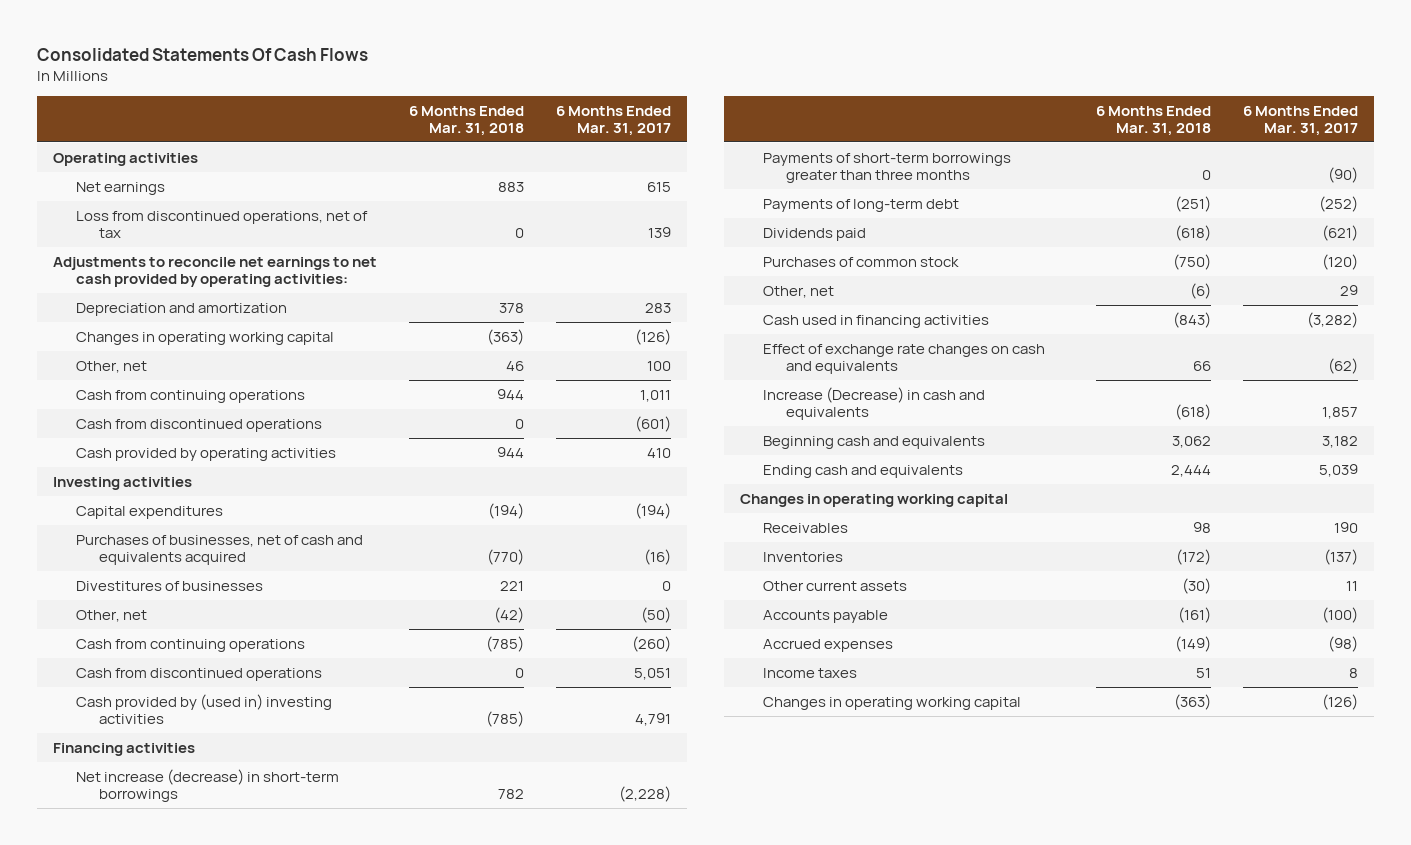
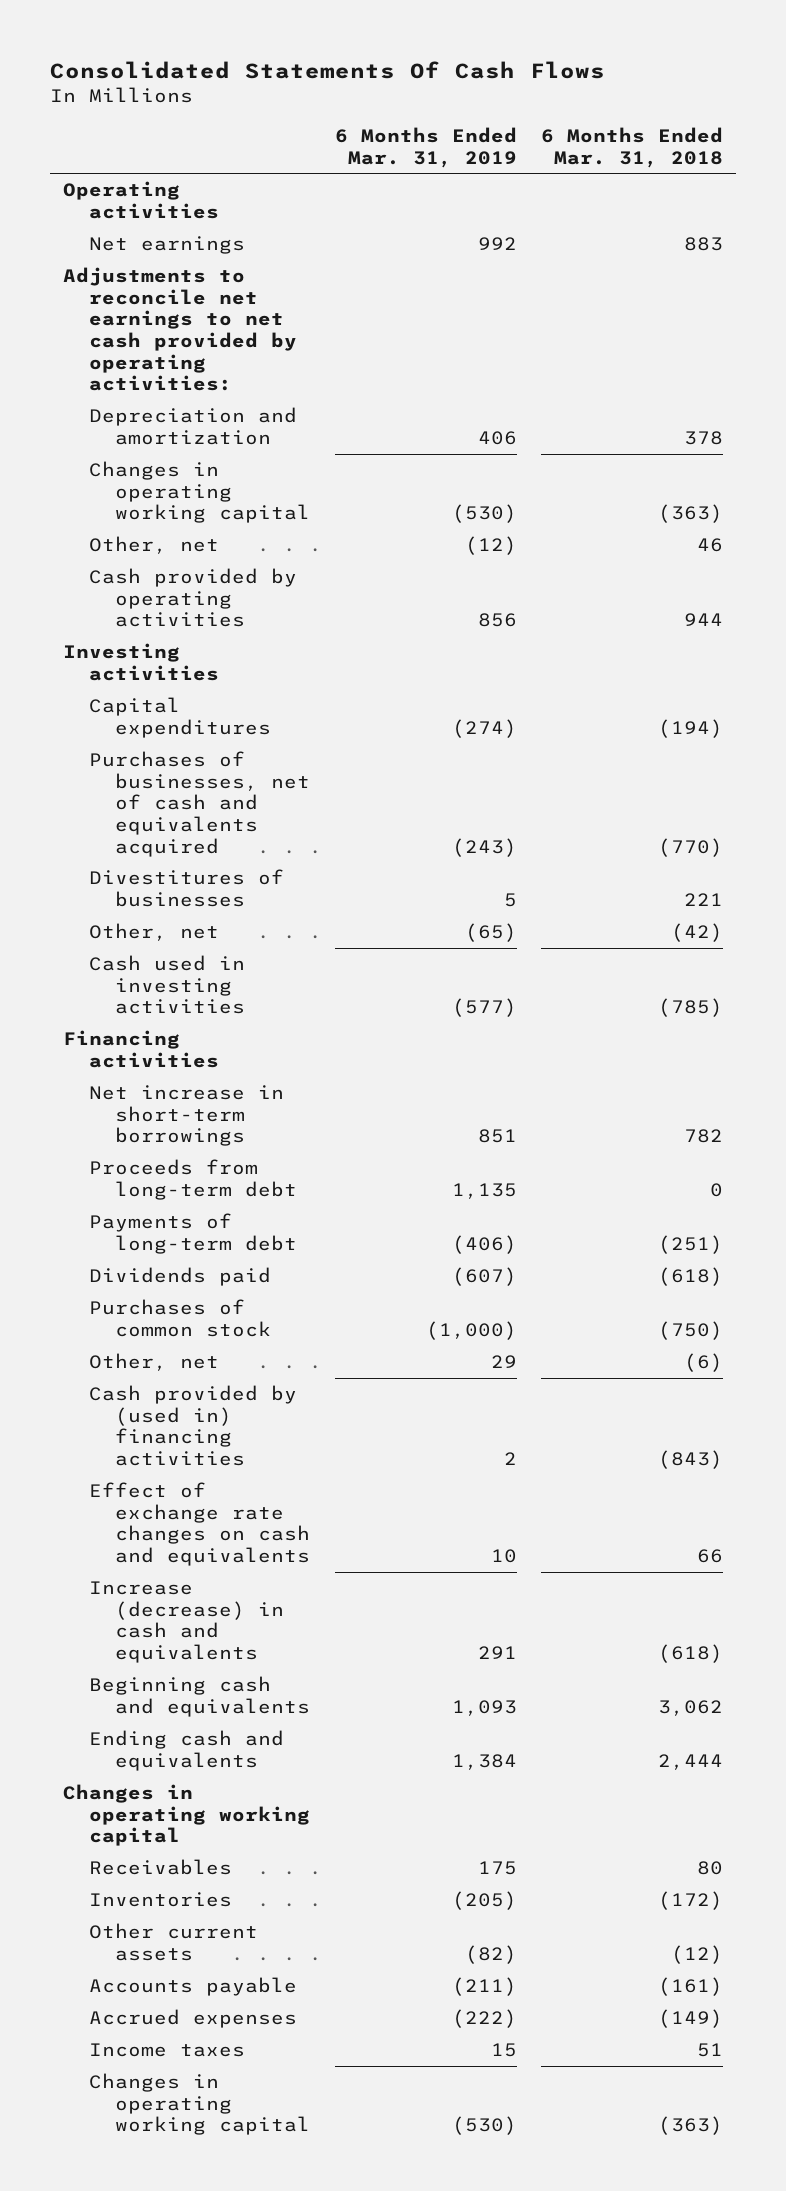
- | 6 Months Ended Mar. 31, 2018 | 6 Months Ended Mar. 31, 2017
+ | 6 Months Ended Mar. 31, 2019 | 6 Months Ended Mar. 31, 2018
- Loss from discontinued operations, net of tax | 0 | 139
- Cash from continuing operations | 944 | 1,011
- Cash from discontinued operations | 0 | (601)
- Cash from continuing operations | (785) | (260)
- Cash from discontinued operations | 0 | 5,051
- Cash provided by (used in) investing activities | (785) | 4,791
+ Cash used in investing activities | (577) | (785)
- Net increase (decrease) in short-term borrowings | 782 | (2,228)
- Payments of short-term borrowings greater than three months | 0 | (90)
+ Net increase in short-term borrowings | 851 | 782
+ Proceeds from long-term debt | 1,135 | 0
- Cash used in financing activities | (843) | (3,282)
+ Cash provided by (used in) financing activities | 2 | (843)
- Increase (Decrease) in cash and equivalents | (618) | 1,857
+ Increase (decrease) in cash and equivalents | 291 | (618)
- Receivables | 98 | 190
+ Receivables | 175 | 80
- Other current assets | (30) | 11
+ Other current assets | (82) | (12)

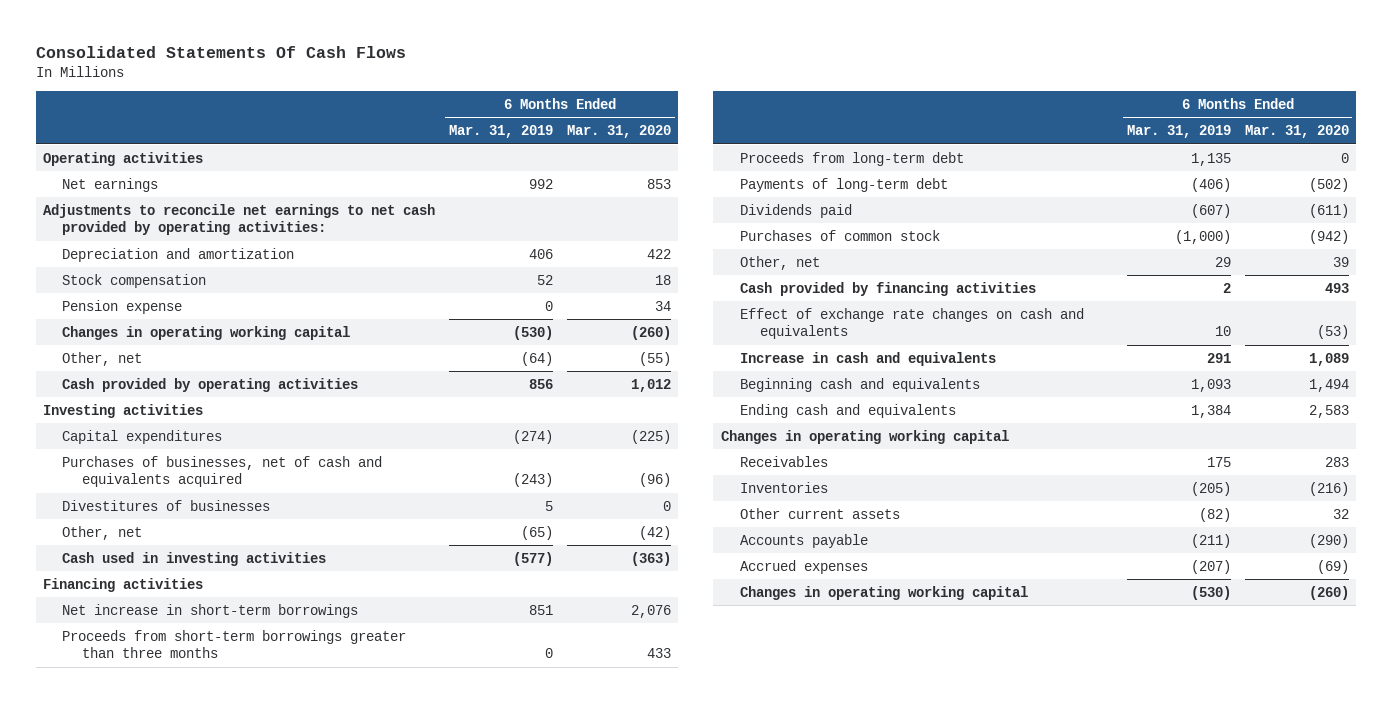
- | 6 Months Ended Mar. 31, 2019 | 6 Months Ended Mar. 31, 2018
+ | 6 Months Ended Mar. 31, 2019 | 6 Months Ended Mar. 31, 2020
+ Stock compensation | 52 | 18
+ Pension expense | 0 | 34
- Other, net | (12) | 46
+ Other, net | (64) | (55)
+ Proceeds from short-term borrowings greater than three months | 0 | 433
- Cash provided by (used in) financing activities | 2 | (843)
+ Cash provided by financing activities | 2 | 493
- Increase (decrease) in cash and equivalents | 291 | (618)
+ Increase in cash and equivalents | 291 | 1,089
- Accrued expenses | (222) | (149)
- Income taxes | 15 | 51
+ Accrued expenses | (207) | (69)

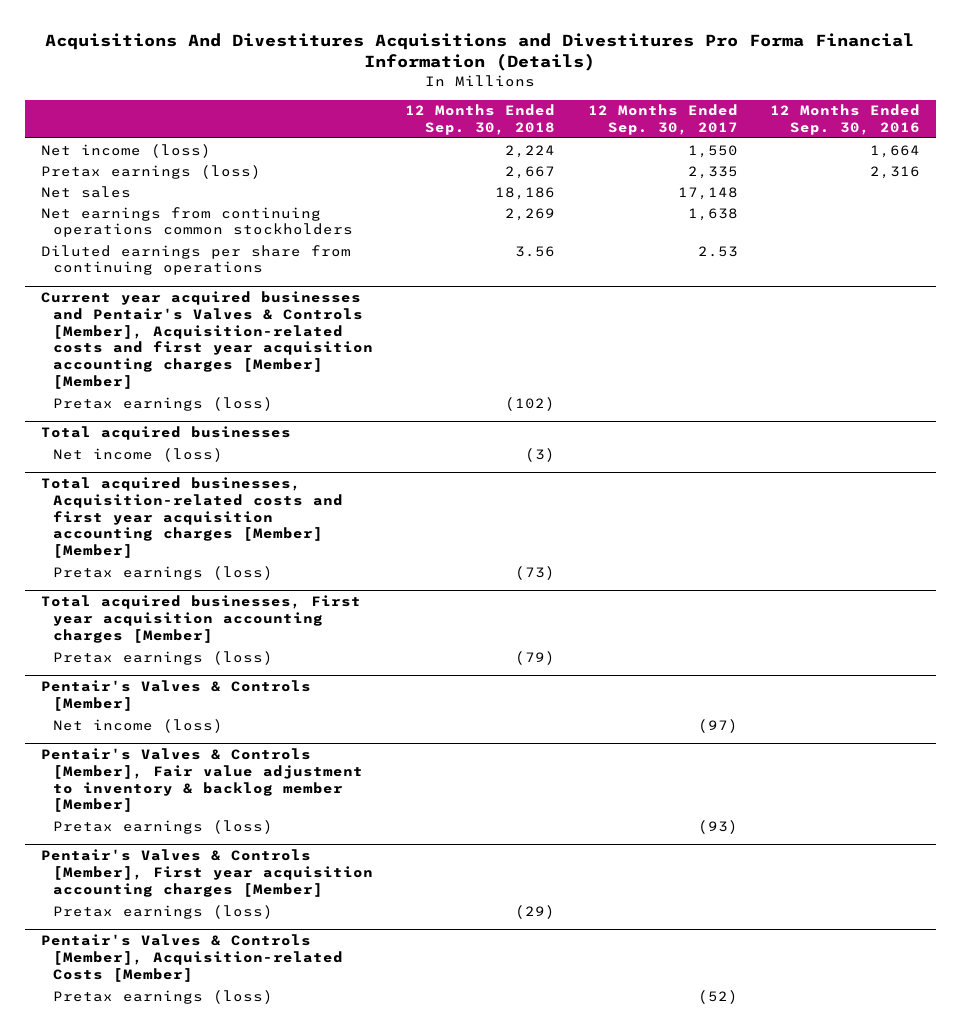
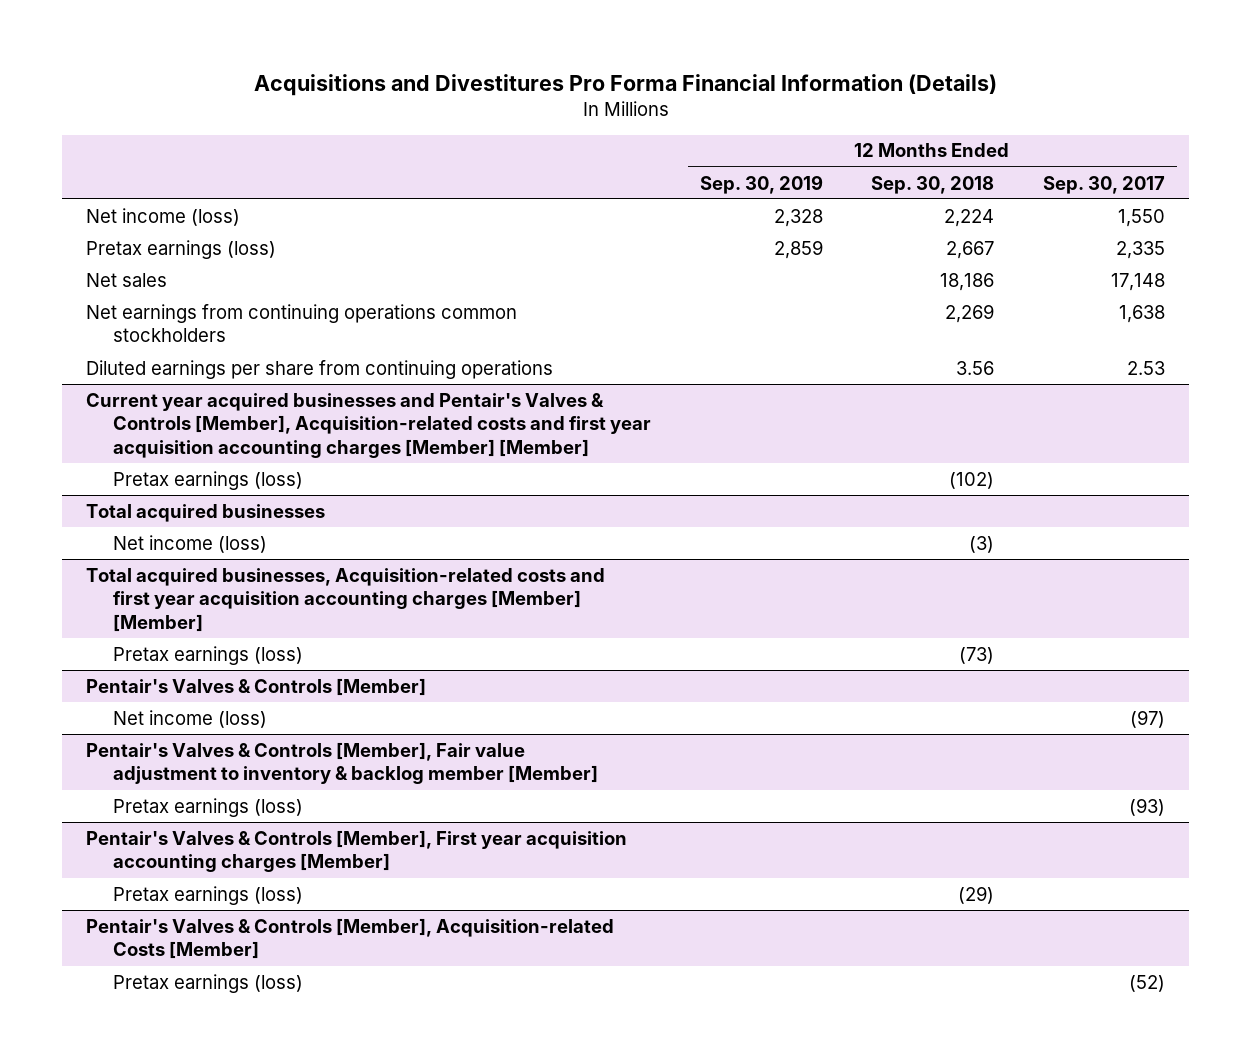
- Acquisitions And Divestitures Acquisitions and Divestitures Pro Forma Financial Information (Details)
+ Acquisitions and Divestitures Pro Forma Financial Information (Details)
- | 12 Months Ended Sep. 30, 2018 | 12 Months Ended Sep. 30, 2017 | 12 Months Ended Sep. 30, 2016
+ | 12 Months Ended Sep. 30, 2019 | 12 Months Ended Sep. 30, 2018 | 12 Months Ended Sep. 30, 2017
- Total acquired businesses, First year acquisition accounting charges [Member]
- Pretax earnings (loss) | (79) | |

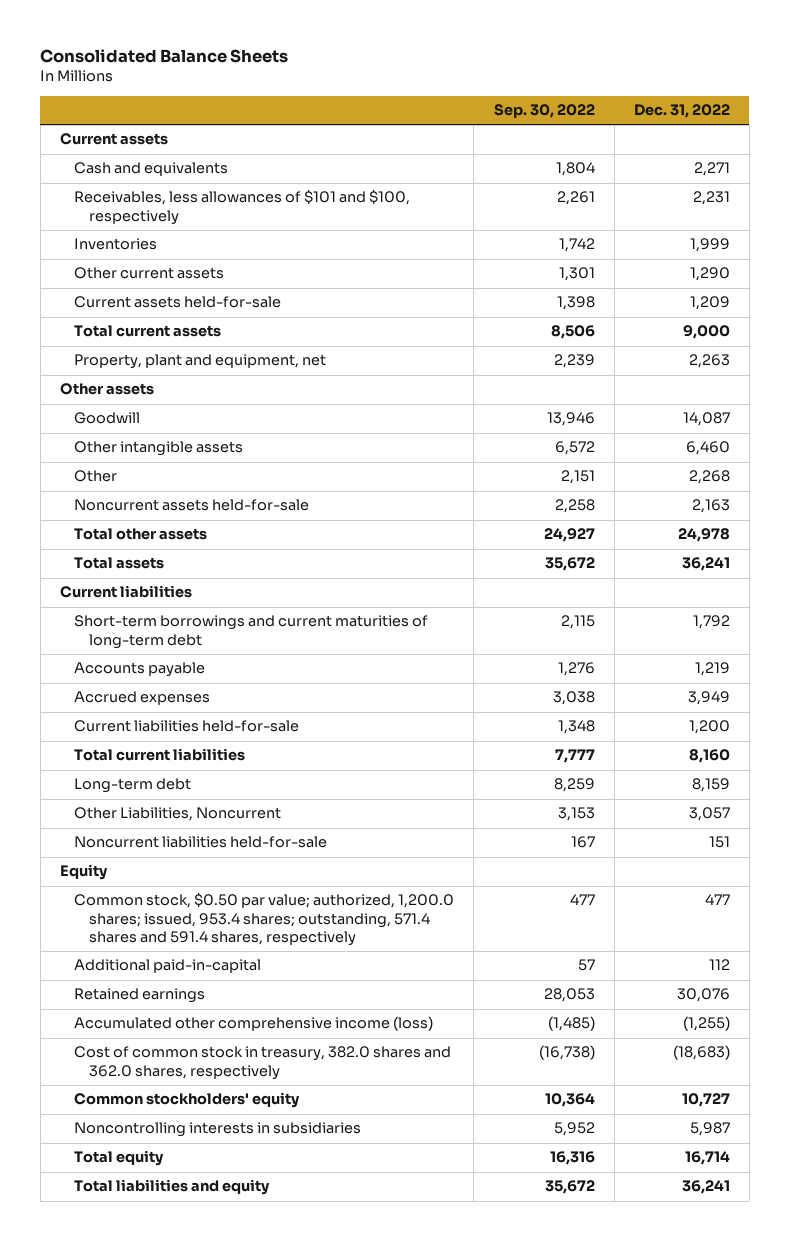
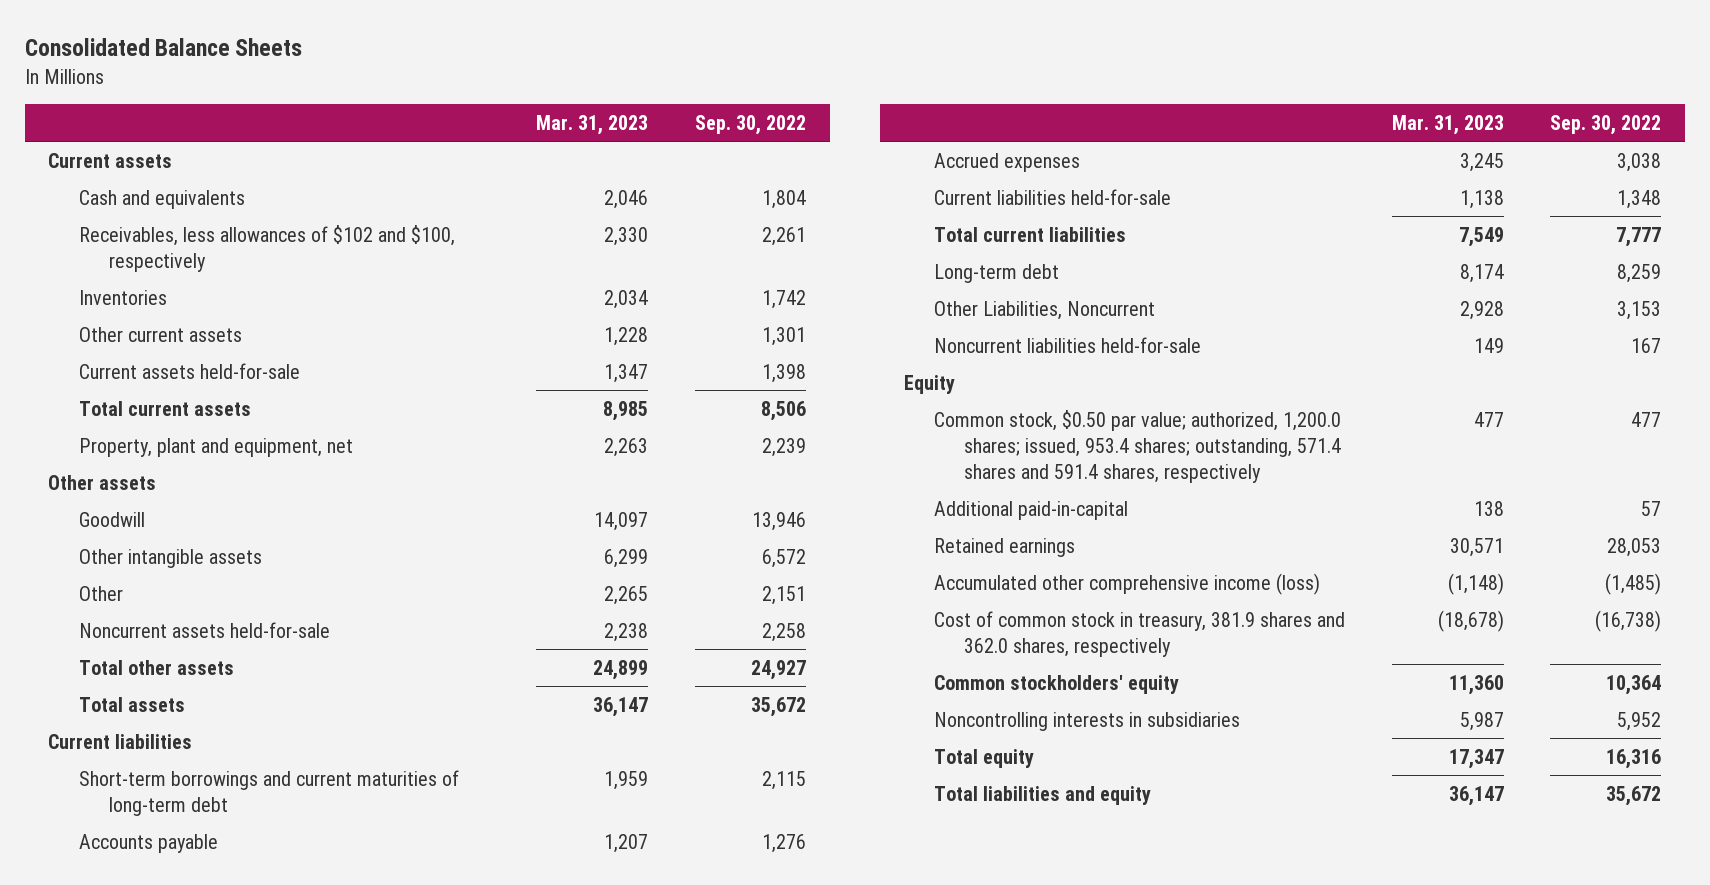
- | Sep. 30, 2022 | Dec. 31, 2022
+ | Mar. 31, 2023 | Sep. 30, 2022
- Receivables, less allowances of $101 and $100, respectively | 2,261 | 2,231
+ Receivables, less allowances of $102 and $100, respectively | 2,330 | 2,261
- Cost of common stock in treasury, 382.0 shares and 362.0 shares, respectively | (16,738) | (18,683)
+ Cost of common stock in treasury, 381.9 shares and 362.0 shares, respectively | (18,678) | (16,738)

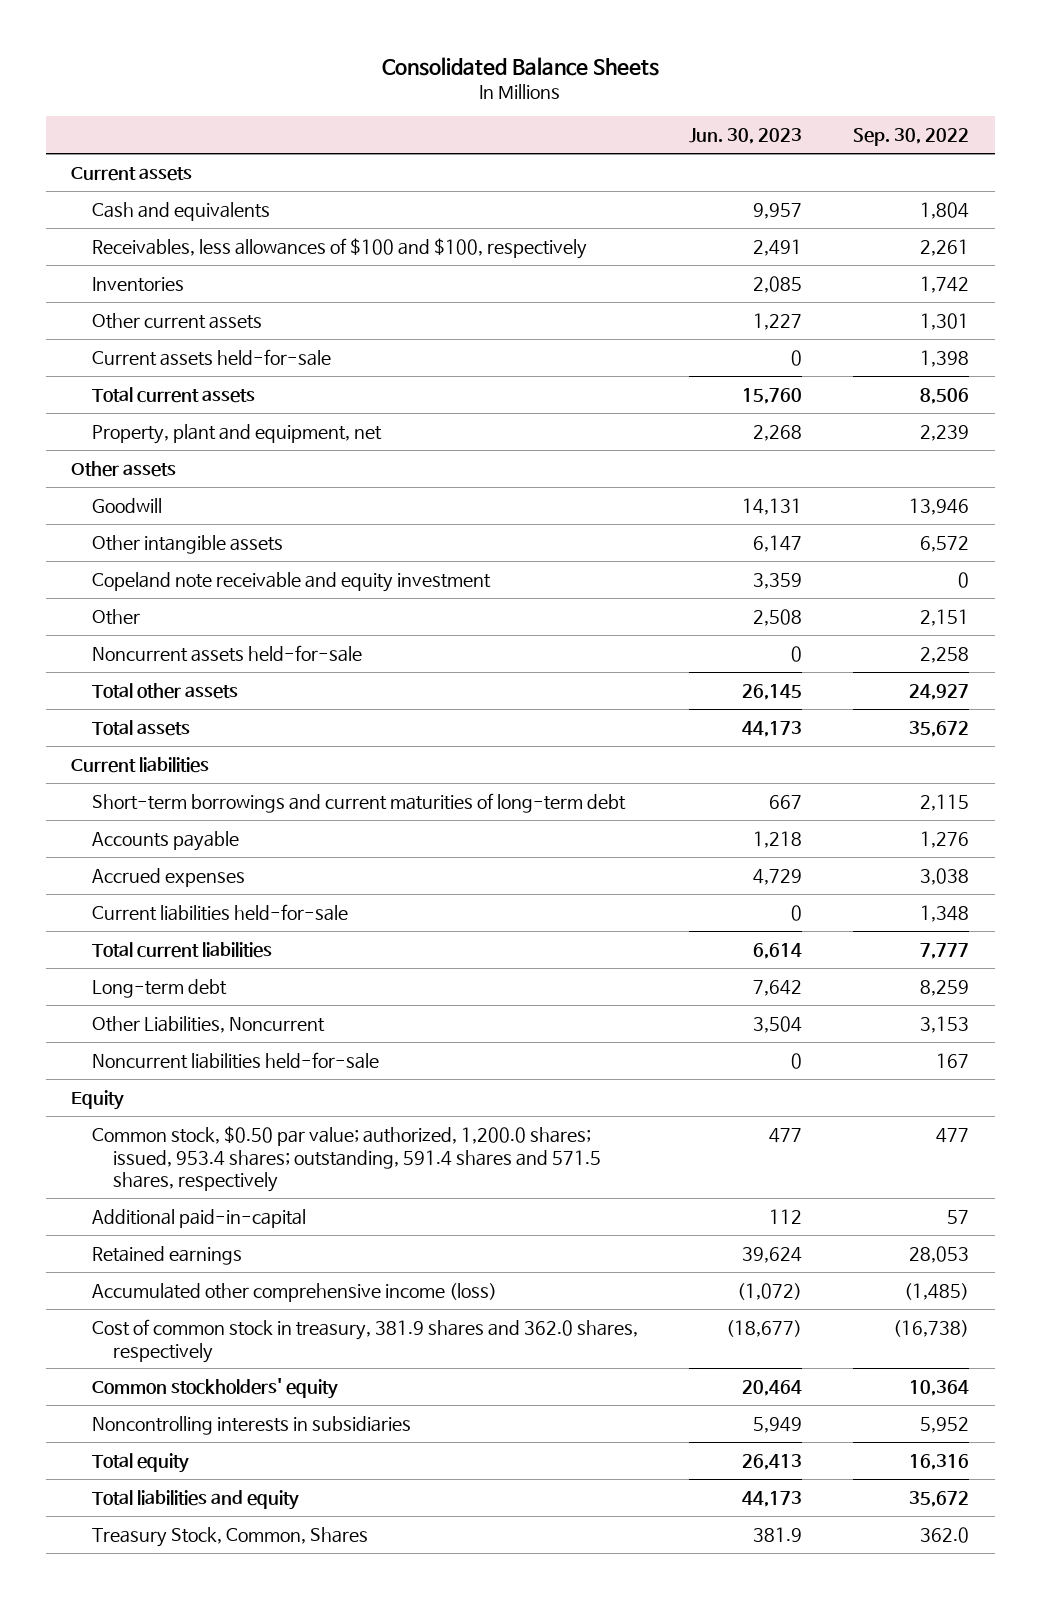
- | Mar. 31, 2023 | Sep. 30, 2022
+ | Jun. 30, 2023 | Sep. 30, 2022
- Receivables, less allowances of $102 and $100, respectively | 2,330 | 2,261
+ Receivables, less allowances of $100 and $100, respectively | 2,491 | 2,261
+ Copeland note receivable and equity investment | 3,359 | 0
- Common stock, $0.50 par value; authorized, 1,200.0 shares; issued, 953.4 shares; outstanding, 571.4 shares and 591.4 shares, respectively | 477 | 477
+ Common stock, $0.50 par value; authorized, 1,200.0 shares; issued, 953.4 shares; outstanding, 591.4 shares and 571.5 shares, respectively | 477 | 477
+ Treasury Stock, Common, Shares | 381.9 | 362.0

